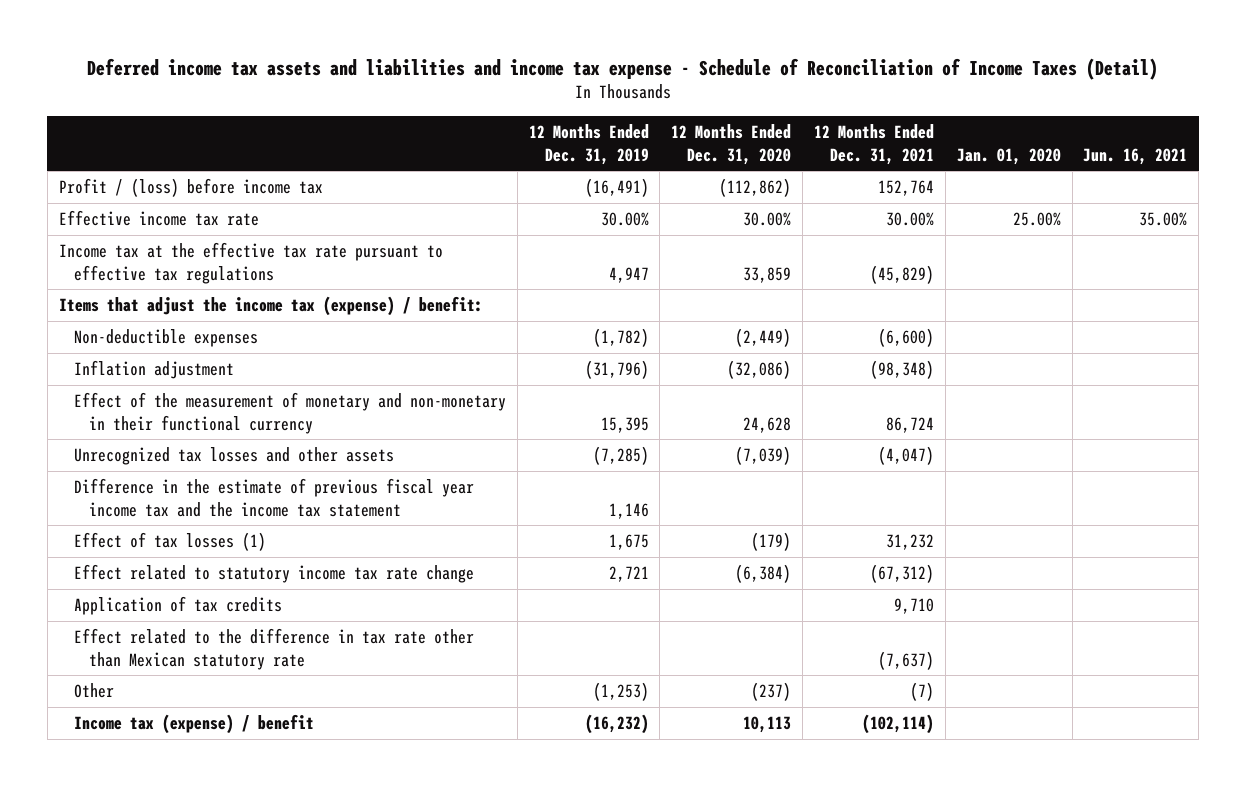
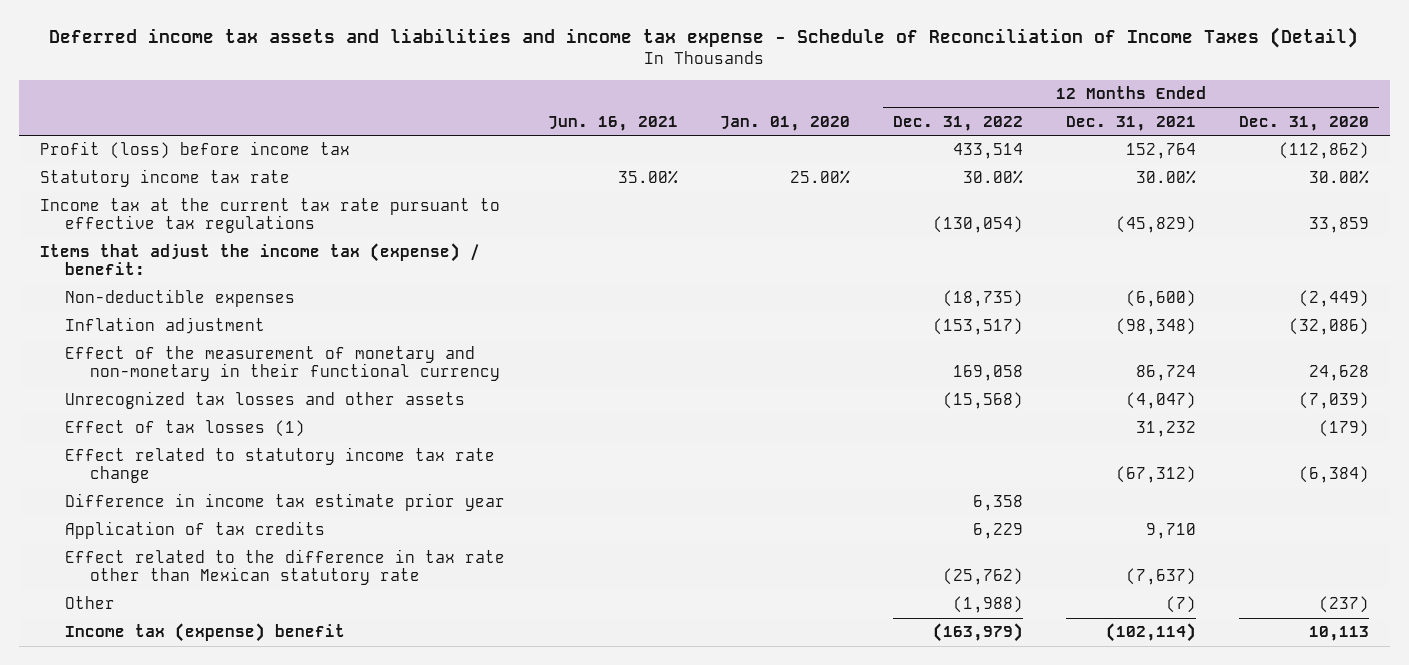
- | 12 Months Ended Dec. 31, 2019 | 12 Months Ended Dec. 31, 2020 | 12 Months Ended Dec. 31, 2021 | Jan. 01, 2020 | Jun. 16, 2021
+ | Jun. 16, 2021 | Jan. 01, 2020 | 12 Months Ended Dec. 31, 2022 | 12 Months Ended Dec. 31, 2021 | 12 Months Ended Dec. 31, 2020
- Profit / (loss) before income tax | (16,491) | (112,862) | 152,764 | |
- Effective income tax rate | 30.00% | 30.00% | 30.00% | 25.00% | 35.00%
- Income tax at the effective tax rate pursuant to effective tax regulations | 4,947 | 33,859 | (45,829) | |
+ Profit (loss) before income tax | | | 433,514 | 152,764 | (112,862)
+ Statutory income tax rate | 35.00% | 25.00% | 30.00% | 30.00% | 30.00%
+ Income tax at the current tax rate pursuant to effective tax regulations | | | (130,054) | (45,829) | 33,859
- Difference in the estimate of previous fiscal year income tax and the income tax statement | 1,146 | | | |
+ Difference in income tax estimate prior year | | | 6,358 | |
- Income tax (expense) / benefit | (16,232) | 10,113 | (102,114) | |
+ Income tax (expense) benefit | | | (163,979) | (102,114) | 10,113

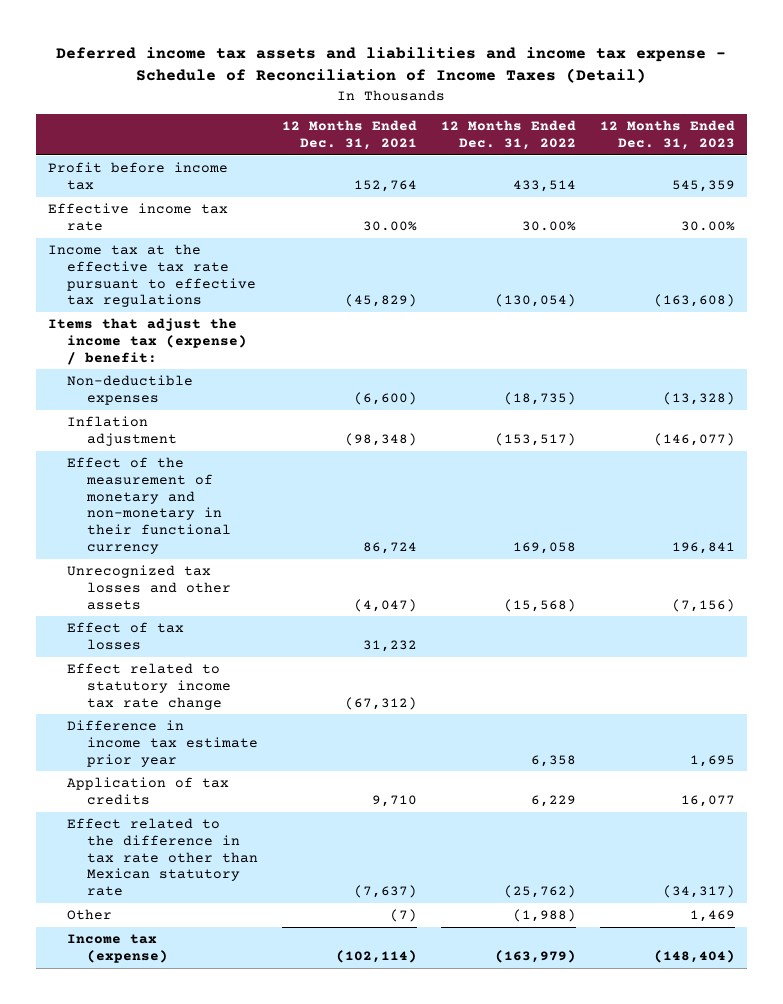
- | Jun. 16, 2021 | Jan. 01, 2020 | 12 Months Ended Dec. 31, 2022 | 12 Months Ended Dec. 31, 2021 | 12 Months Ended Dec. 31, 2020
+ | 12 Months Ended Dec. 31, 2021 | 12 Months Ended Dec. 31, 2022 | 12 Months Ended Dec. 31, 2023
- Profit (loss) before income tax | | | 433,514 | 152,764 | (112,862)
- Statutory income tax rate | 35.00% | 25.00% | 30.00% | 30.00% | 30.00%
- Income tax at the current tax rate pursuant to effective tax regulations | | | (130,054) | (45,829) | 33,859
+ Profit before income tax | 152,764 | 433,514 | 545,359
+ Effective income tax rate | 30.00% | 30.00% | 30.00%
+ Income tax at the effective tax rate pursuant to effective tax regulations | (45,829) | (130,054) | (163,608)
- Effect of tax losses (1) | | | | 31,232 | (179)
+ Effect of tax losses | 31,232 | |
- Income tax (expense) benefit | | | (163,979) | (102,114) | 10,113
+ Income tax (expense) | (102,114) | (163,979) | (148,404)

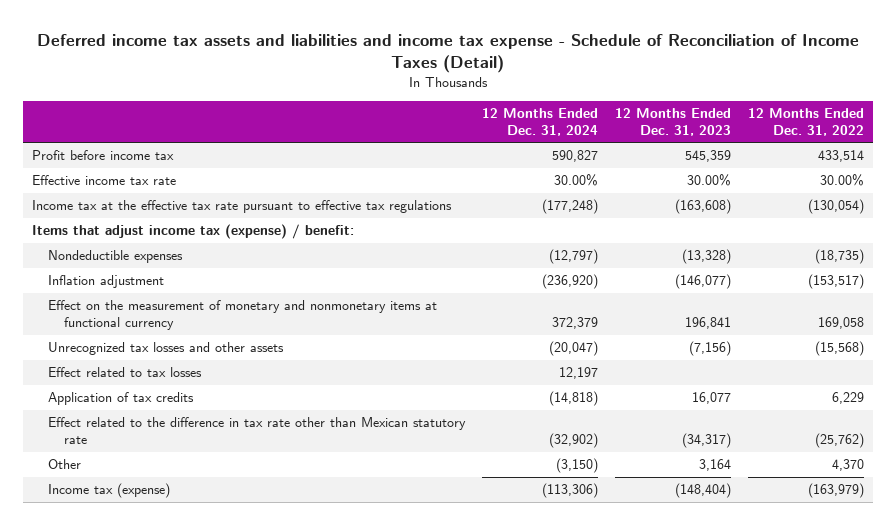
- | 12 Months Ended Dec. 31, 2021 | 12 Months Ended Dec. 31, 2022 | 12 Months Ended Dec. 31, 2023
+ | 12 Months Ended Dec. 31, 2024 | 12 Months Ended Dec. 31, 2023 | 12 Months Ended Dec. 31, 2022
- Items that adjust the income tax (expense) / benefit:
- Non-deductible expenses | (6,600) | (18,735) | (13,328)
+ Items that adjust income tax (expense) / benefit:
+ Nondeductible expenses | (12,797) | (13,328) | (18,735)
- Effect of the measurement of monetary and non-monetary in their functional currency | 86,724 | 169,058 | 196,841
+ Effect on the measurement of monetary and nonmonetary items at functional currency | 372,379 | 196,841 | 169,058
- Effect of tax losses | 31,232 | |
- Effect related to statutory income tax rate change | (67,312) | |
- Difference in income tax estimate prior year | | 6,358 | 1,695
+ Effect related to tax losses | 12,197 | |
- Other | (7) | (1,988) | 1,469
+ Other | (3,150) | 3,164 | 4,370

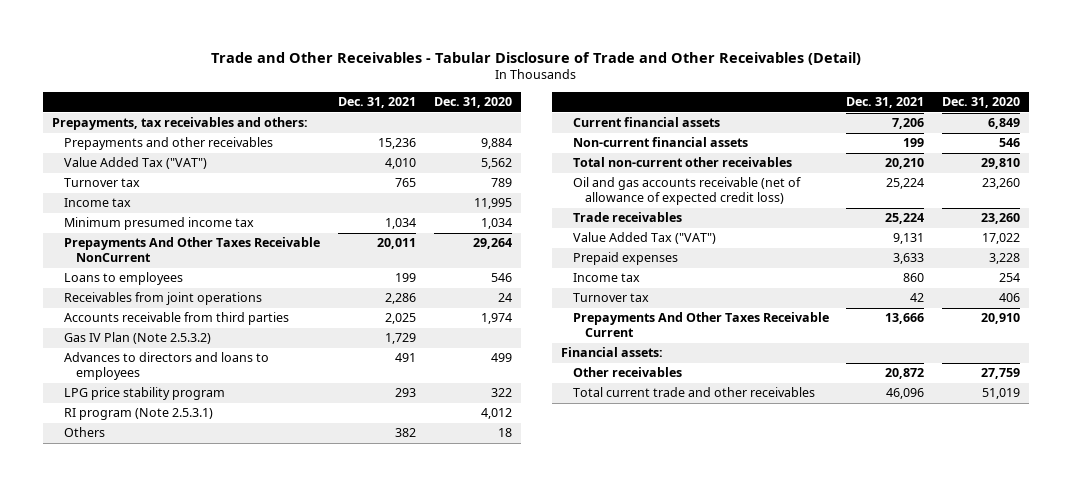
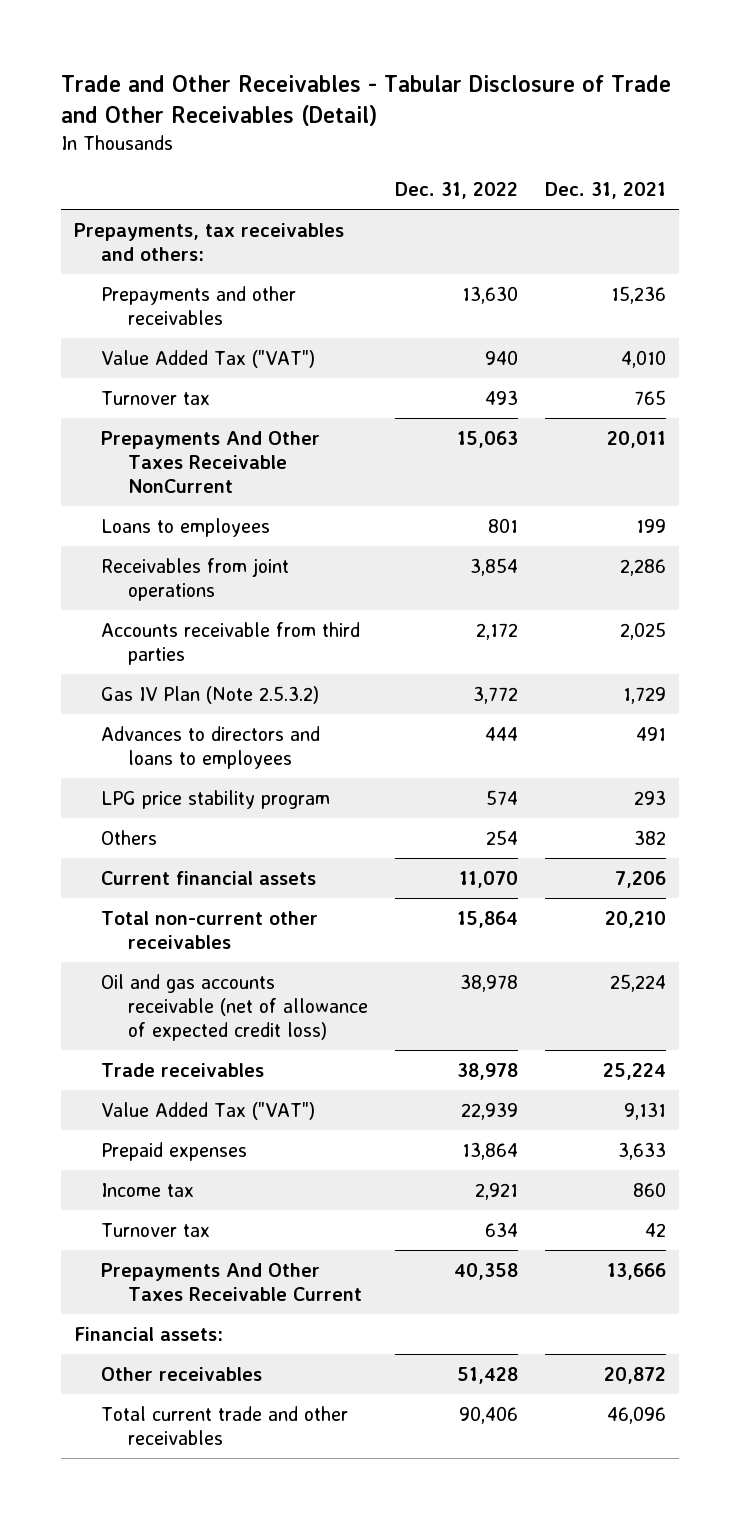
- | Dec. 31, 2021 | Dec. 31, 2020
+ | Dec. 31, 2022 | Dec. 31, 2021
- Income tax | | 11,995
- Minimum presumed income tax | 1,034 | 1,034
- RI program (Note 2.5.3.1) | | 4,012
- Non-current financial assets | 199 | 546

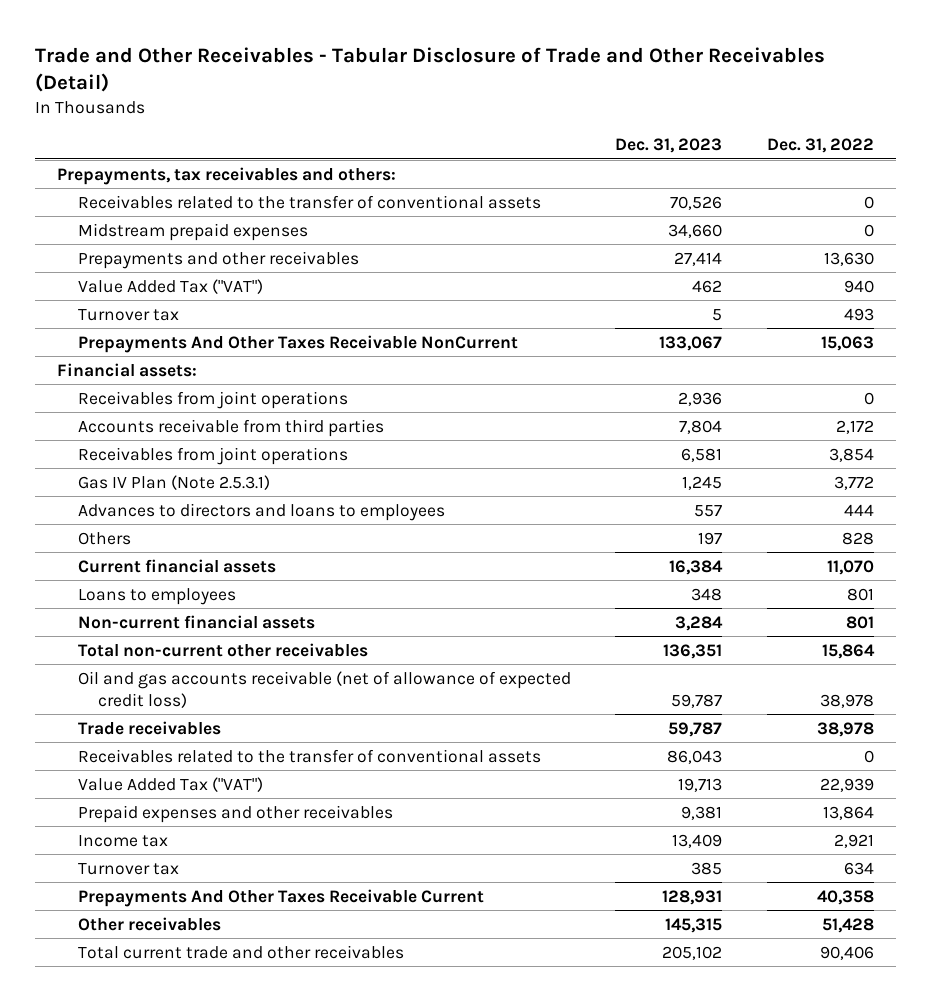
- | Dec. 31, 2022 | Dec. 31, 2021
+ | Dec. 31, 2023 | Dec. 31, 2022
+ Receivables related to the transfer of conventional assets | 70,526 | 0
+ Midstream prepaid expenses | 34,660 | 0
moved up: Financial assets:
+ Receivables from joint operations | 2,936 | 0
- Gas IV Plan (Note 2.5.3.2) | 3,772 | 1,729
moved down: Receivables from joint operations | 6,581 | 3,854
+ Gas IV Plan (Note 2.5.3.1) | 1,245 | 3,772
- LPG price stability program | 574 | 293
- Others | 254 | 382
+ Others | 197 | 828
moved down: Loans to employees | 348 | 801
+ Non-current financial assets | 3,284 | 801
+ Receivables related to the transfer of conventional assets | 86,043 | 0
- Prepaid expenses | 13,864 | 3,633
+ Prepaid expenses and other receivables | 9,381 | 13,864

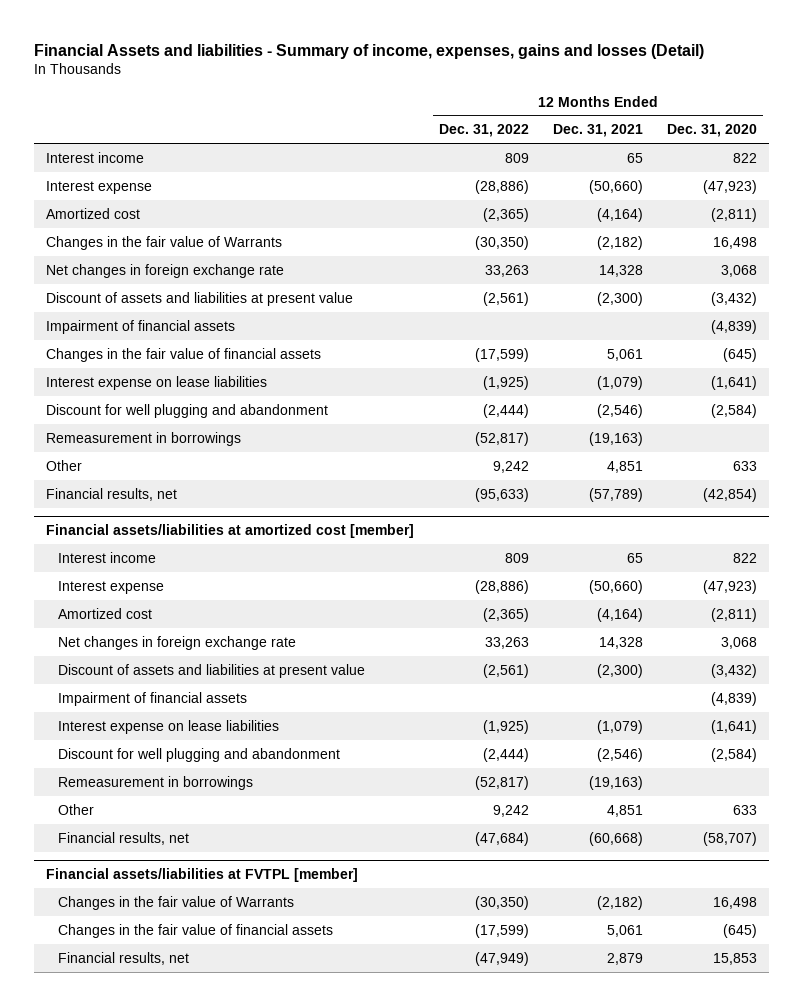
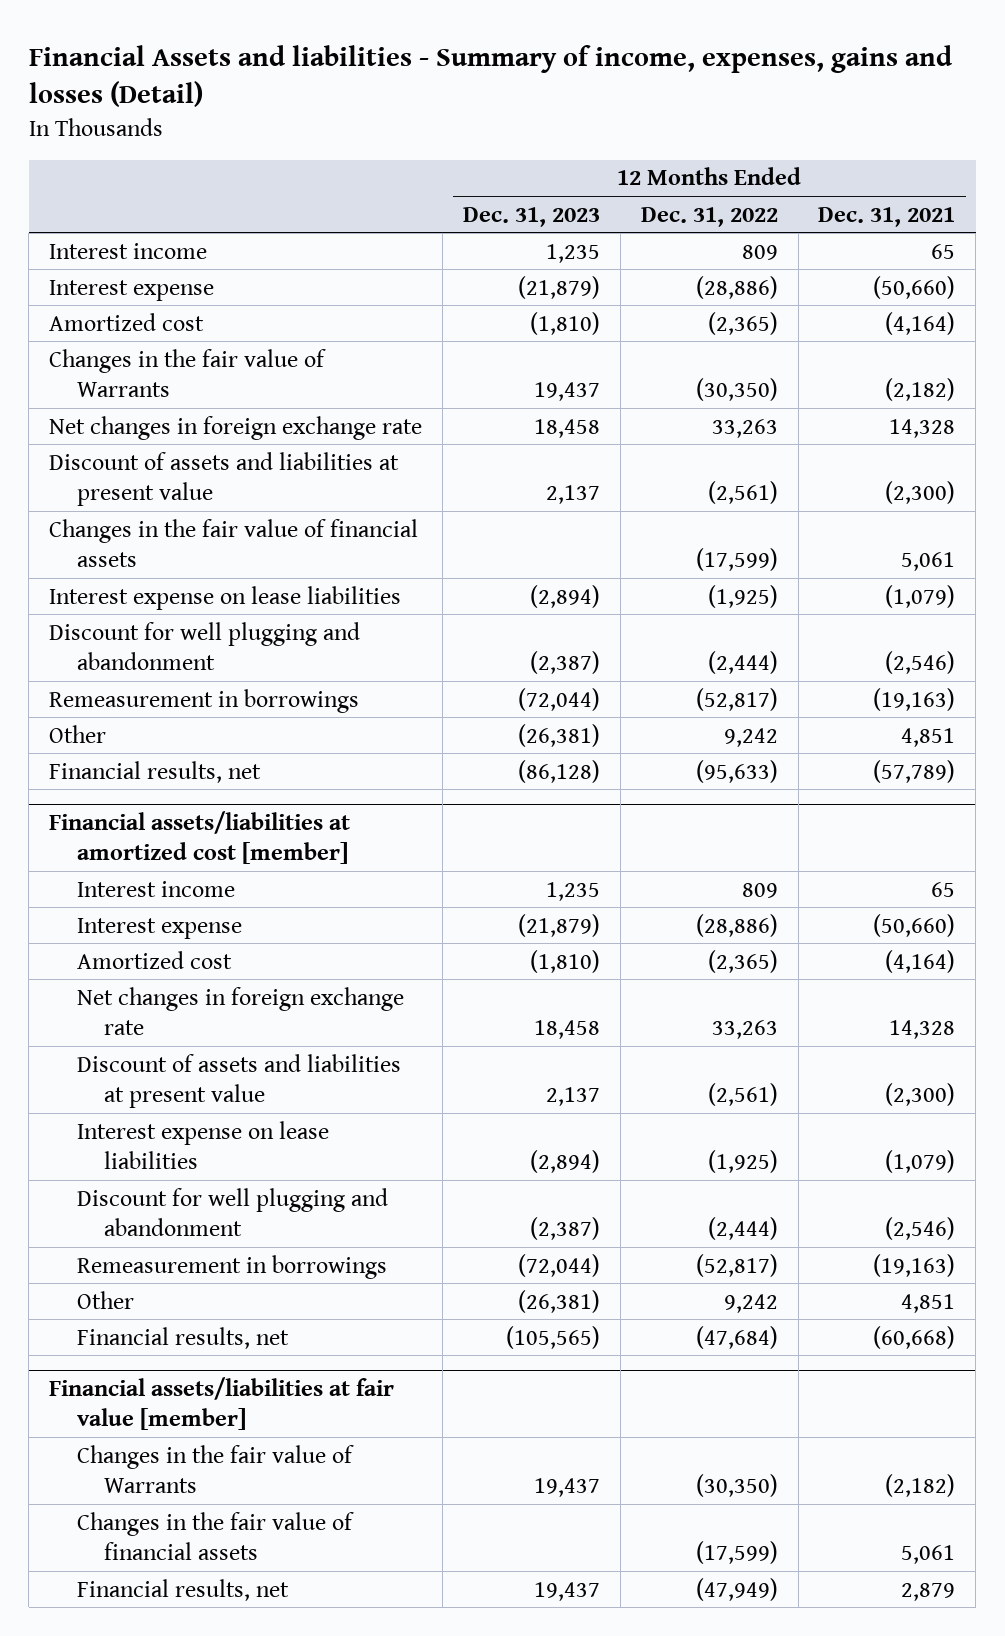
- | 12 Months Ended Dec. 31, 2022 | 12 Months Ended Dec. 31, 2021 | 12 Months Ended Dec. 31, 2020
+ | 12 Months Ended Dec. 31, 2023 | 12 Months Ended Dec. 31, 2022 | 12 Months Ended Dec. 31, 2021
- Impairment of financial assets | | | (4,839)
@ Financial assets/liabilities at amortized cost [member]
- Impairment of financial assets | | | (4,839)
- Financial assets/liabilities at FVTPL [member]
+ Financial assets/liabilities at fair value [member]

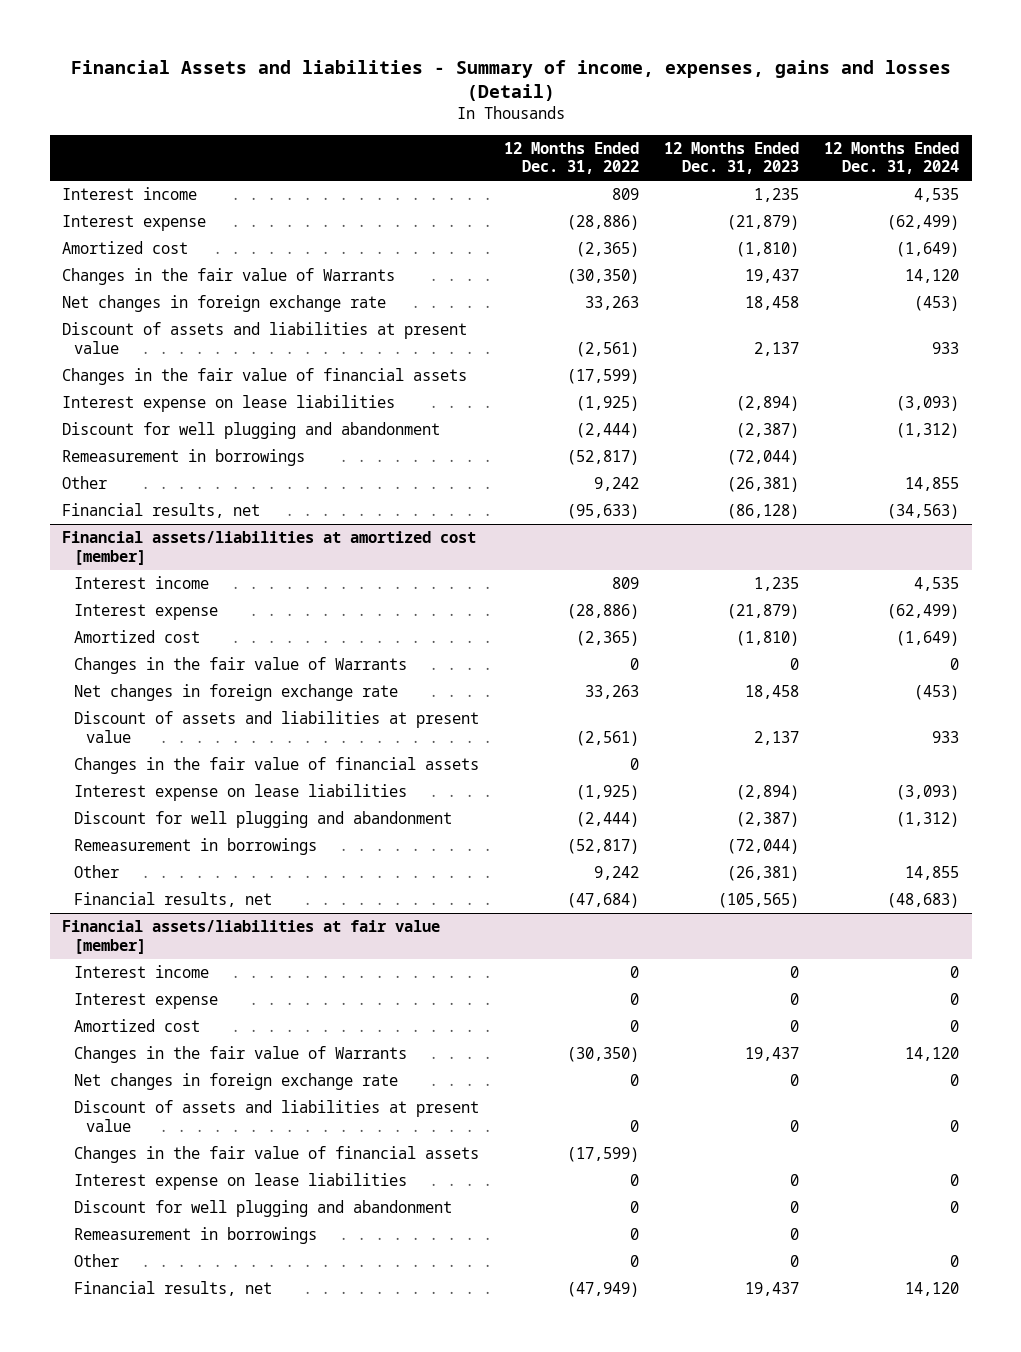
- | 12 Months Ended Dec. 31, 2023 | 12 Months Ended Dec. 31, 2022 | 12 Months Ended Dec. 31, 2021
+ | 12 Months Ended Dec. 31, 2022 | 12 Months Ended Dec. 31, 2023 | 12 Months Ended Dec. 31, 2024
@ Financial assets/liabilities at amortized cost [member]
+ Changes in the fair value of Warrants | 0 | 0 | 0
+ Changes in the fair value of financial assets | 0 | |
@ Financial assets/liabilities at fair value [member]
+ Interest income | 0 | 0 | 0
+ Interest expense | 0 | 0 | 0
+ Amortized cost | 0 | 0 | 0
+ Net changes in foreign exchange rate | 0 | 0 | 0
+ Discount of assets and liabilities at present value | 0 | 0 | 0
+ Interest expense on lease liabilities | 0 | 0 | 0
+ Discount for well plugging and abandonment | 0 | 0 | 0
+ Remeasurement in borrowings | 0 | 0 |
+ Other | 0 | 0 | 0

